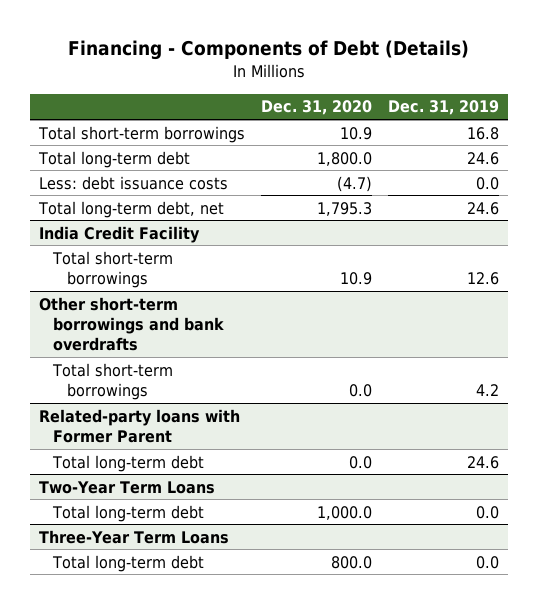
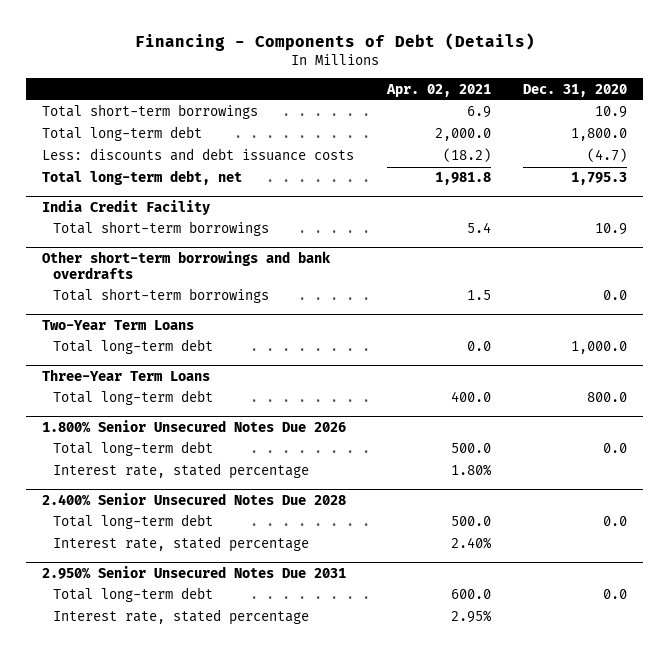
- | Dec. 31, 2020 | Dec. 31, 2019
+ | Apr. 02, 2021 | Dec. 31, 2020
- Less: debt issuance costs | (4.7) | 0.0
+ Less: discounts and debt issuance costs | (18.2) | (4.7)
- Related-party loans with Former Parent
- Total long-term debt | 0.0 | 24.6
+ 1.800% Senior Unsecured Notes Due 2026
+ Total long-term debt | 500.0 | 0.0
+ Interest rate, stated percentage | 1.80% |
+ 2.400% Senior Unsecured Notes Due 2028
+ Total long-term debt | 500.0 | 0.0
+ Interest rate, stated percentage | 2.40% |
+ 2.950% Senior Unsecured Notes Due 2031
+ Total long-term debt | 600.0 | 0.0
+ Interest rate, stated percentage | 2.95% |

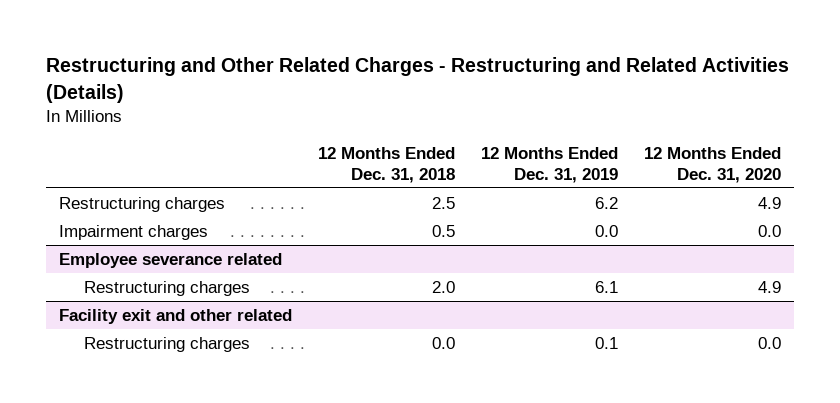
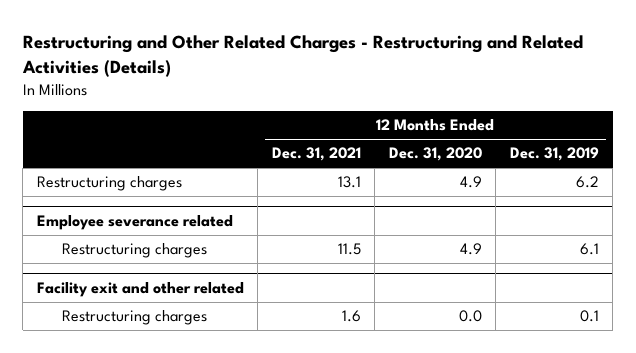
- | 12 Months Ended Dec. 31, 2018 | 12 Months Ended Dec. 31, 2019 | 12 Months Ended Dec. 31, 2020
+ | 12 Months Ended Dec. 31, 2021 | 12 Months Ended Dec. 31, 2020 | 12 Months Ended Dec. 31, 2019
- Impairment charges | 0.5 | 0.0 | 0.0

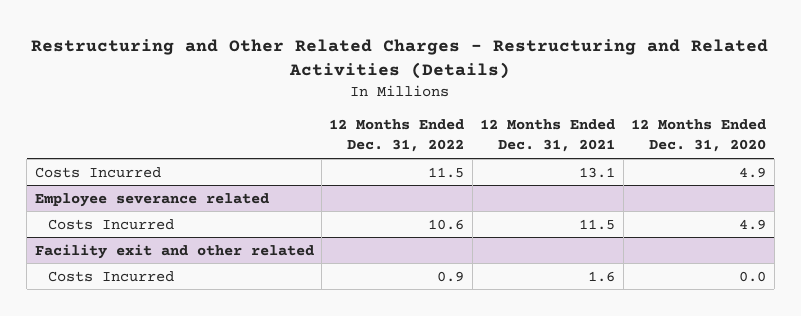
- | 12 Months Ended Dec. 31, 2021 | 12 Months Ended Dec. 31, 2020 | 12 Months Ended Dec. 31, 2019
+ | 12 Months Ended Dec. 31, 2022 | 12 Months Ended Dec. 31, 2021 | 12 Months Ended Dec. 31, 2020
- Restructuring charges | 13.1 | 4.9 | 6.2
+ Costs Incurred | 11.5 | 13.1 | 4.9
@ Employee severance related
- Restructuring charges | 11.5 | 4.9 | 6.1
+ Costs Incurred | 10.6 | 11.5 | 4.9
@ Facility exit and other related
- Restructuring charges | 1.6 | 0.0 | 0.1
+ Costs Incurred | 0.9 | 1.6 | 0.0

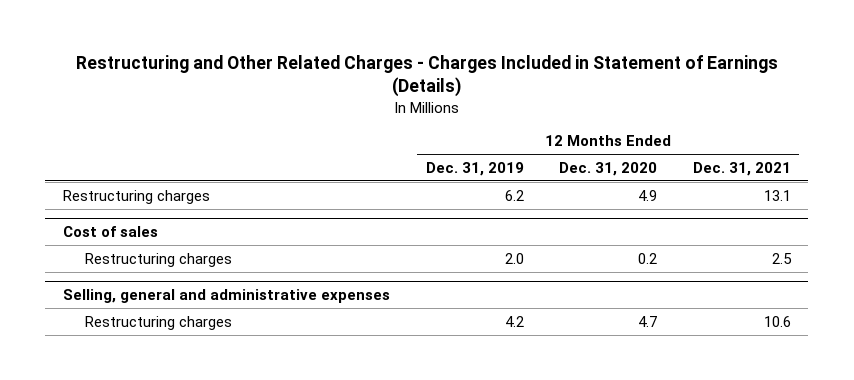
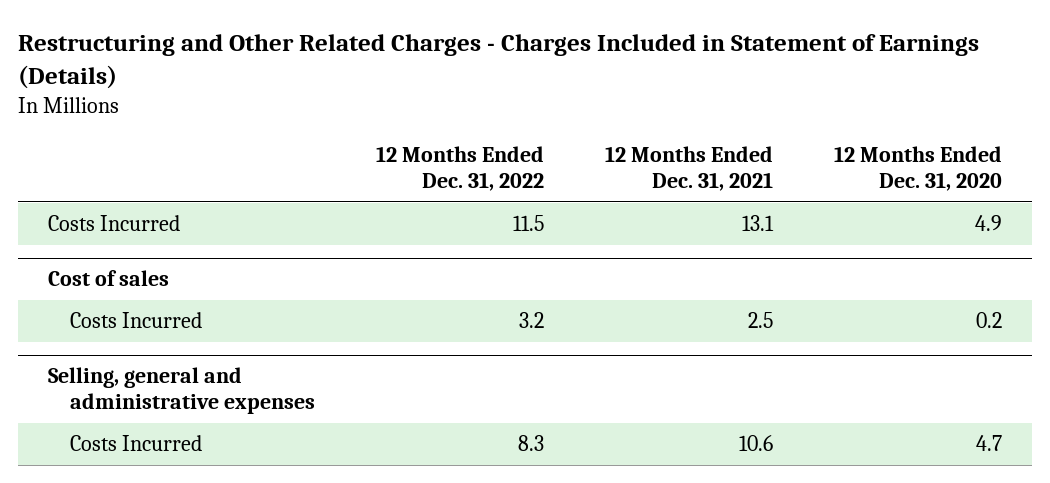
- | 12 Months Ended Dec. 31, 2019 | 12 Months Ended Dec. 31, 2020 | 12 Months Ended Dec. 31, 2021
+ | 12 Months Ended Dec. 31, 2022 | 12 Months Ended Dec. 31, 2021 | 12 Months Ended Dec. 31, 2020
- Restructuring charges | 6.2 | 4.9 | 13.1
+ Costs Incurred | 11.5 | 13.1 | 4.9
@ Cost of sales
- Restructuring charges | 2.0 | 0.2 | 2.5
+ Costs Incurred | 3.2 | 2.5 | 0.2
@ Selling, general and administrative expenses
- Restructuring charges | 4.2 | 4.7 | 10.6
+ Costs Incurred | 8.3 | 10.6 | 4.7

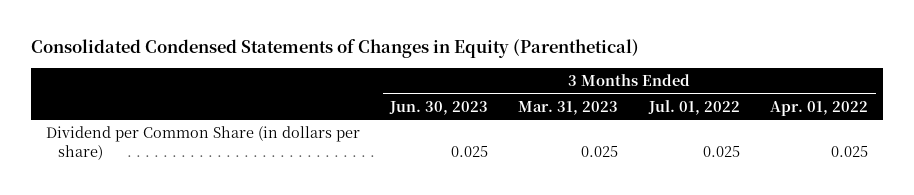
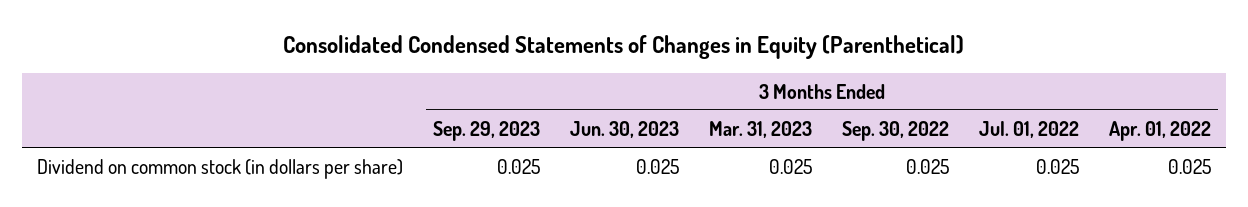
- | 3 Months Ended Jun. 30, 2023 | 3 Months Ended Mar. 31, 2023 | 3 Months Ended Jul. 01, 2022 | 3 Months Ended Apr. 01, 2022
+ | 3 Months Ended Sep. 29, 2023 | 3 Months Ended Jun. 30, 2023 | 3 Months Ended Mar. 31, 2023 | 3 Months Ended Sep. 30, 2022 | 3 Months Ended Jul. 01, 2022 | 3 Months Ended Apr. 01, 2022
- Dividend per Common Share (in dollars per share) | 0.025 | 0.025 | 0.025 | 0.025
+ Dividend on common stock (in dollars per share) | 0.025 | 0.025 | 0.025 | 0.025 | 0.025 | 0.025

